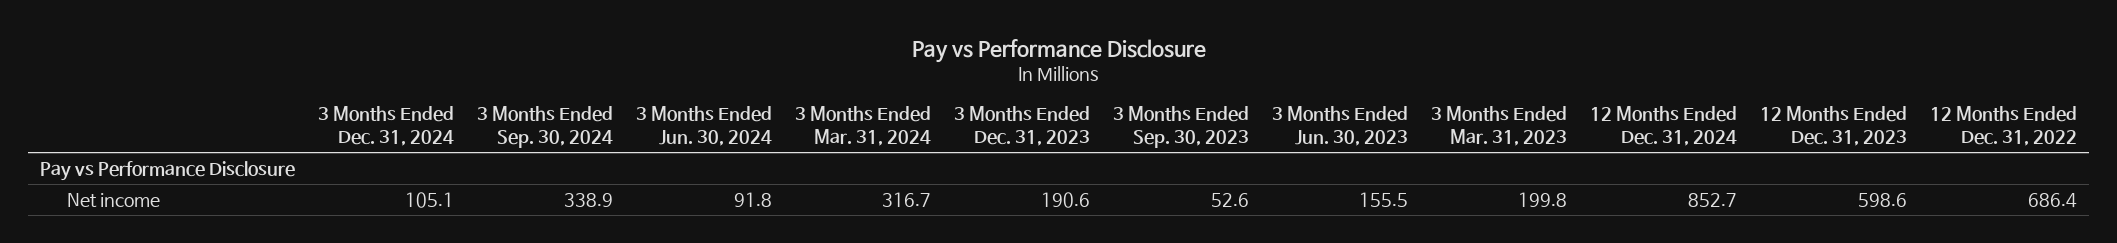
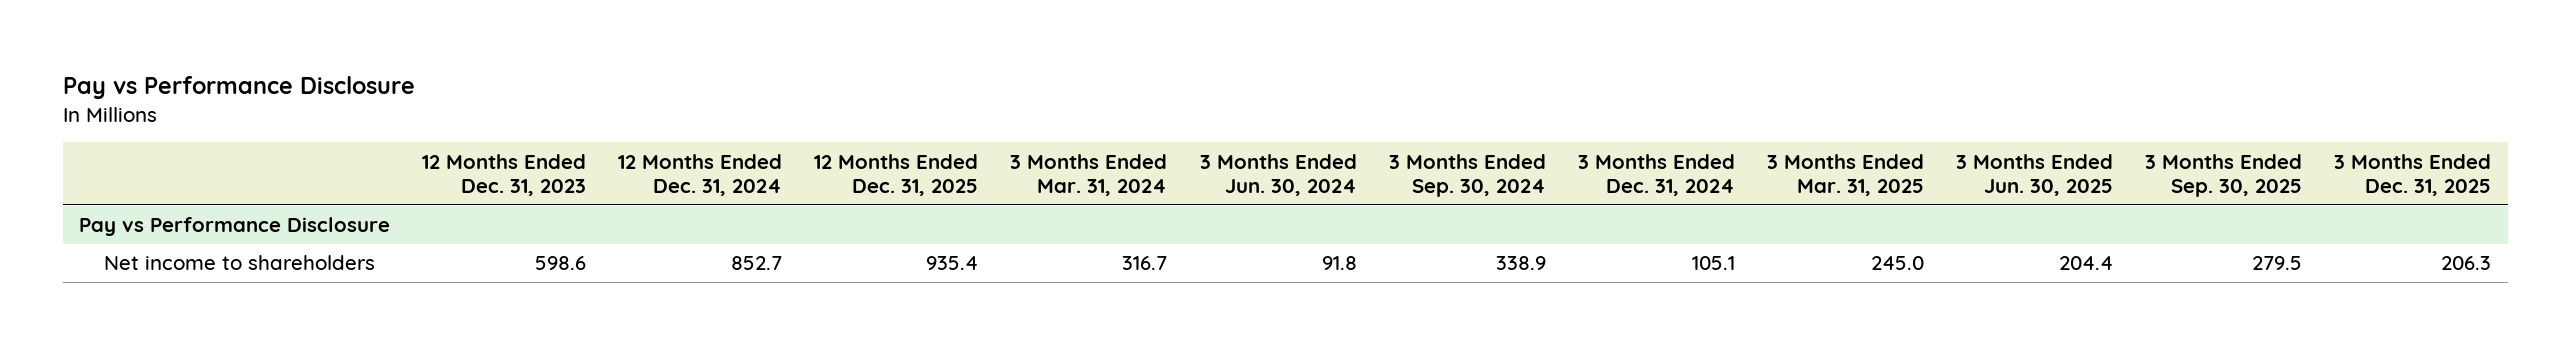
- | 3 Months Ended Dec. 31, 2024 | 3 Months Ended Sep. 30, 2024 | 3 Months Ended Jun. 30, 2024 | 3 Months Ended Mar. 31, 2024 | 3 Months Ended Dec. 31, 2023 | 3 Months Ended Sep. 30, 2023 | 3 Months Ended Jun. 30, 2023 | 3 Months Ended Mar. 31, 2023 | 12 Months Ended Dec. 31, 2024 | 12 Months Ended Dec. 31, 2023 | 12 Months Ended Dec. 31, 2022
+ | 12 Months Ended Dec. 31, 2023 | 12 Months Ended Dec. 31, 2024 | 12 Months Ended Dec. 31, 2025 | 3 Months Ended Mar. 31, 2024 | 3 Months Ended Jun. 30, 2024 | 3 Months Ended Sep. 30, 2024 | 3 Months Ended Dec. 31, 2024 | 3 Months Ended Mar. 31, 2025 | 3 Months Ended Jun. 30, 2025 | 3 Months Ended Sep. 30, 2025 | 3 Months Ended Dec. 31, 2025
- Net income | 105.1 | 338.9 | 91.8 | 316.7 | 190.6 | 52.6 | 155.5 | 199.8 | 852.7 | 598.6 | 686.4
+ Net income to shareholders | 598.6 | 852.7 | 935.4 | 316.7 | 91.8 | 338.9 | 105.1 | 245.0 | 204.4 | 279.5 | 206.3

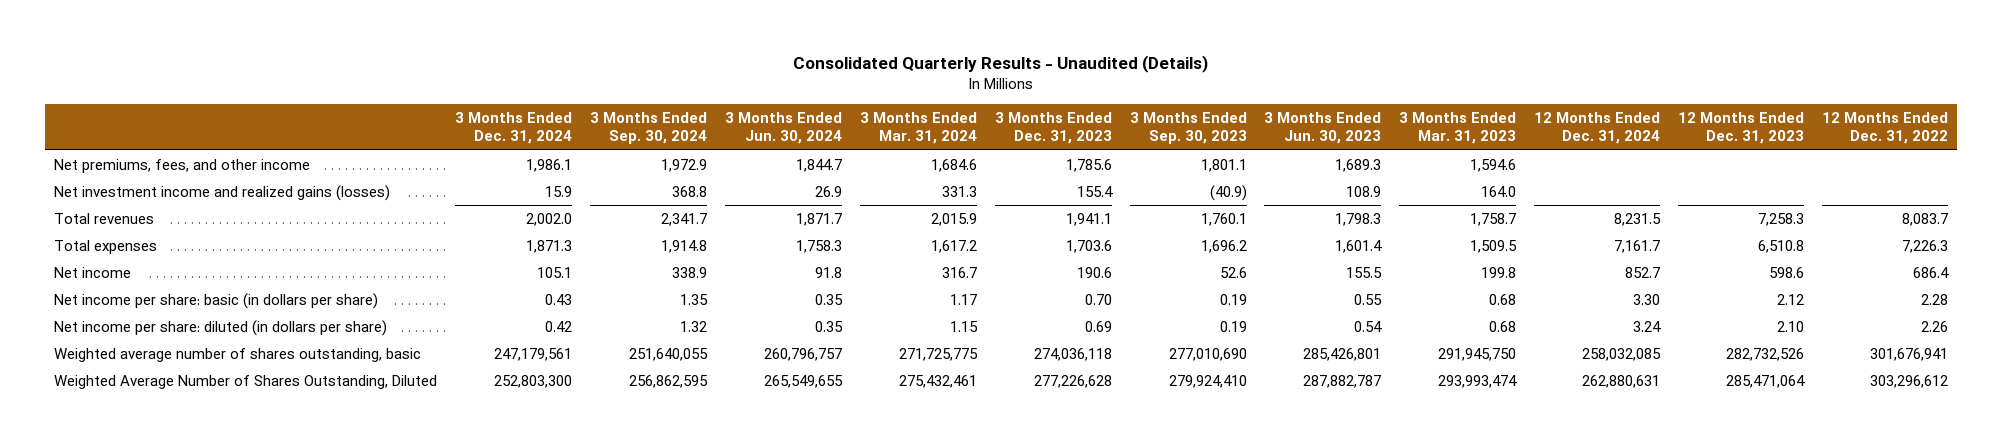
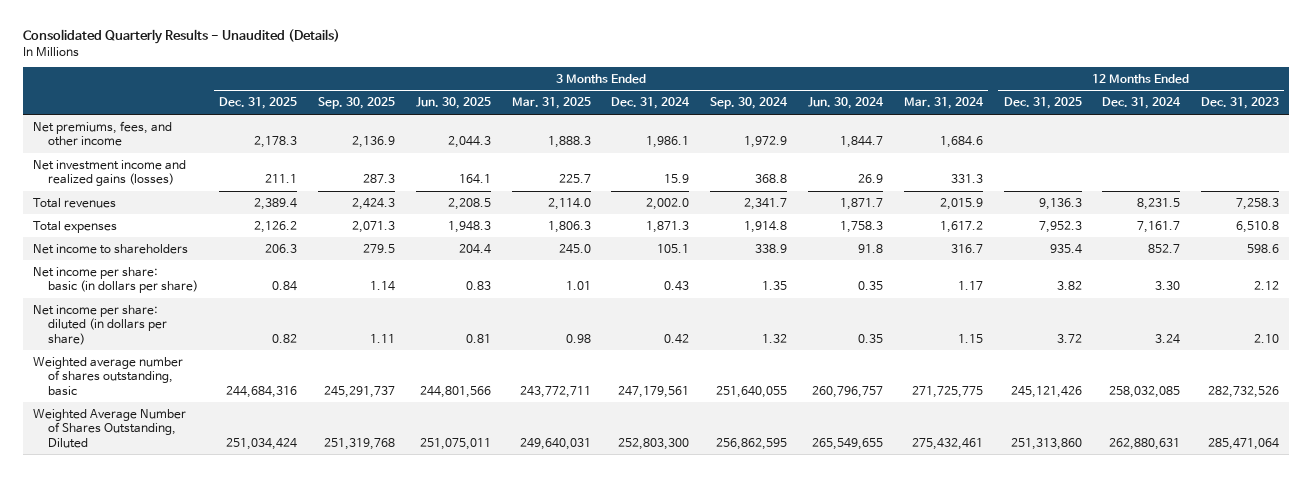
- | 3 Months Ended Dec. 31, 2024 | 3 Months Ended Sep. 30, 2024 | 3 Months Ended Jun. 30, 2024 | 3 Months Ended Mar. 31, 2024 | 3 Months Ended Dec. 31, 2023 | 3 Months Ended Sep. 30, 2023 | 3 Months Ended Jun. 30, 2023 | 3 Months Ended Mar. 31, 2023 | 12 Months Ended Dec. 31, 2024 | 12 Months Ended Dec. 31, 2023 | 12 Months Ended Dec. 31, 2022
+ | 3 Months Ended Dec. 31, 2025 | 3 Months Ended Sep. 30, 2025 | 3 Months Ended Jun. 30, 2025 | 3 Months Ended Mar. 31, 2025 | 3 Months Ended Dec. 31, 2024 | 3 Months Ended Sep. 30, 2024 | 3 Months Ended Jun. 30, 2024 | 3 Months Ended Mar. 31, 2024 | 12 Months Ended Dec. 31, 2025 | 12 Months Ended Dec. 31, 2024 | 12 Months Ended Dec. 31, 2023
- Net income | 105.1 | 338.9 | 91.8 | 316.7 | 190.6 | 52.6 | 155.5 | 199.8 | 852.7 | 598.6 | 686.4
+ Net income to shareholders | 206.3 | 279.5 | 204.4 | 245.0 | 105.1 | 338.9 | 91.8 | 316.7 | 935.4 | 852.7 | 598.6

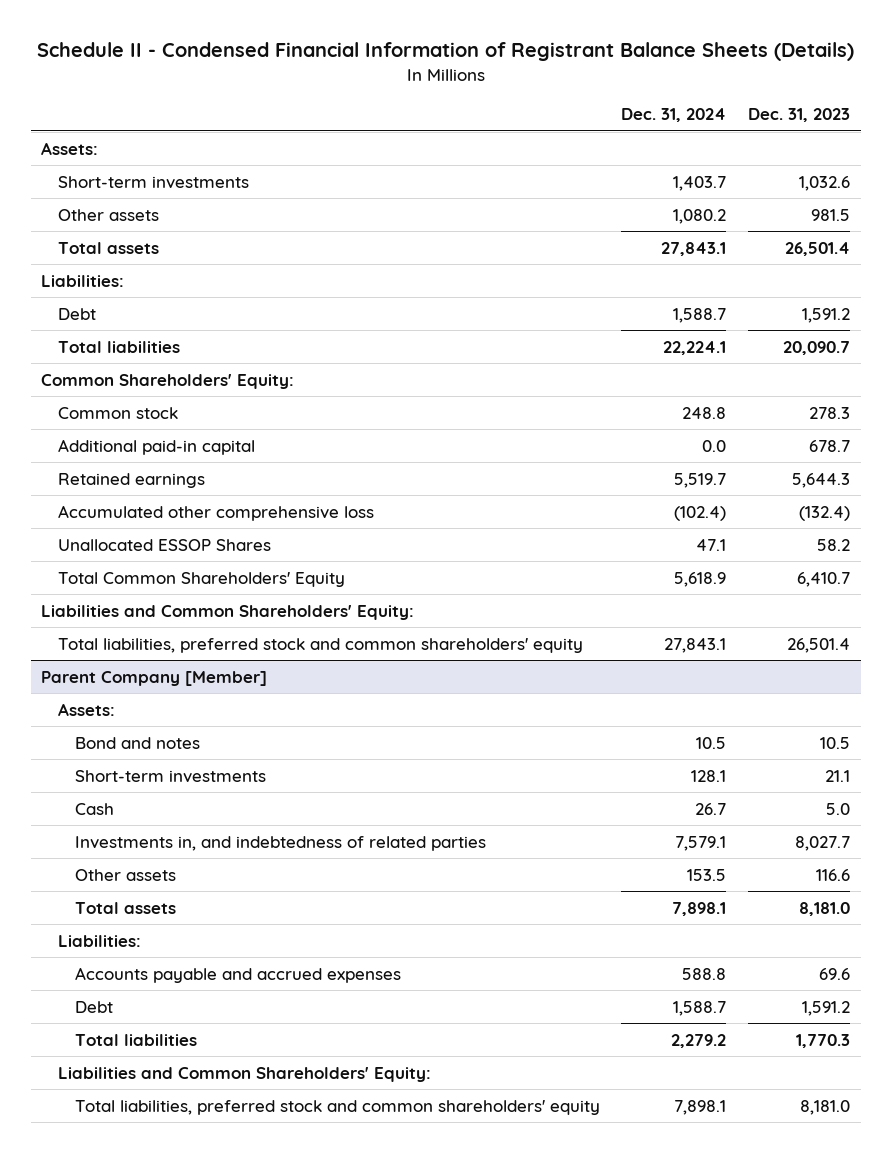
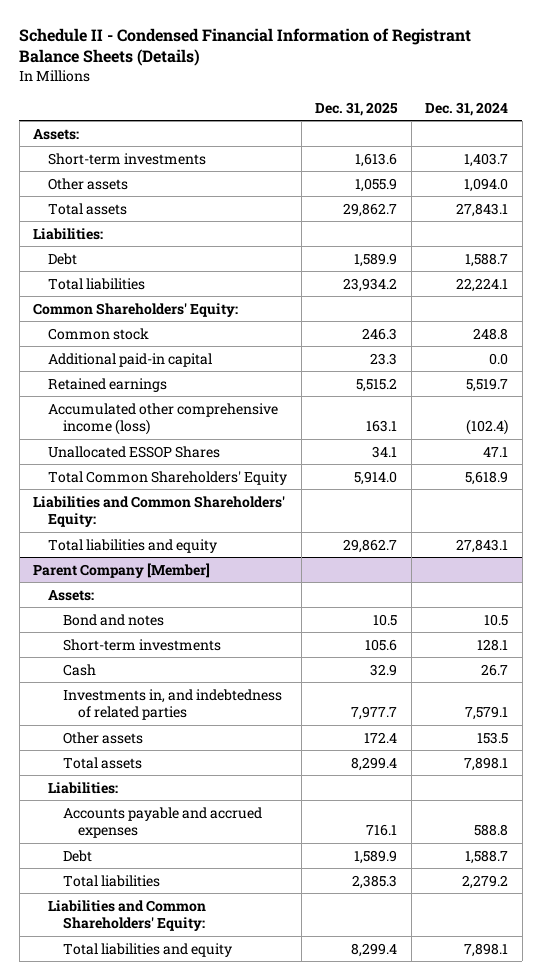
- | Dec. 31, 2024 | Dec. 31, 2023
+ | Dec. 31, 2025 | Dec. 31, 2024
- Other assets | 1,080.2 | 981.5
+ Other assets | 1,055.9 | 1,094.0
- Accumulated other comprehensive loss | (102.4) | (132.4)
+ Accumulated other comprehensive income (loss) | 163.1 | (102.4)
- Total liabilities, preferred stock and common shareholders' equity | 27,843.1 | 26,501.4
+ Total liabilities and equity | 29,862.7 | 27,843.1
@ Parent Company [Member]
- Total liabilities, preferred stock and common shareholders' equity | 7,898.1 | 8,181.0
+ Total liabilities and equity | 8,299.4 | 7,898.1

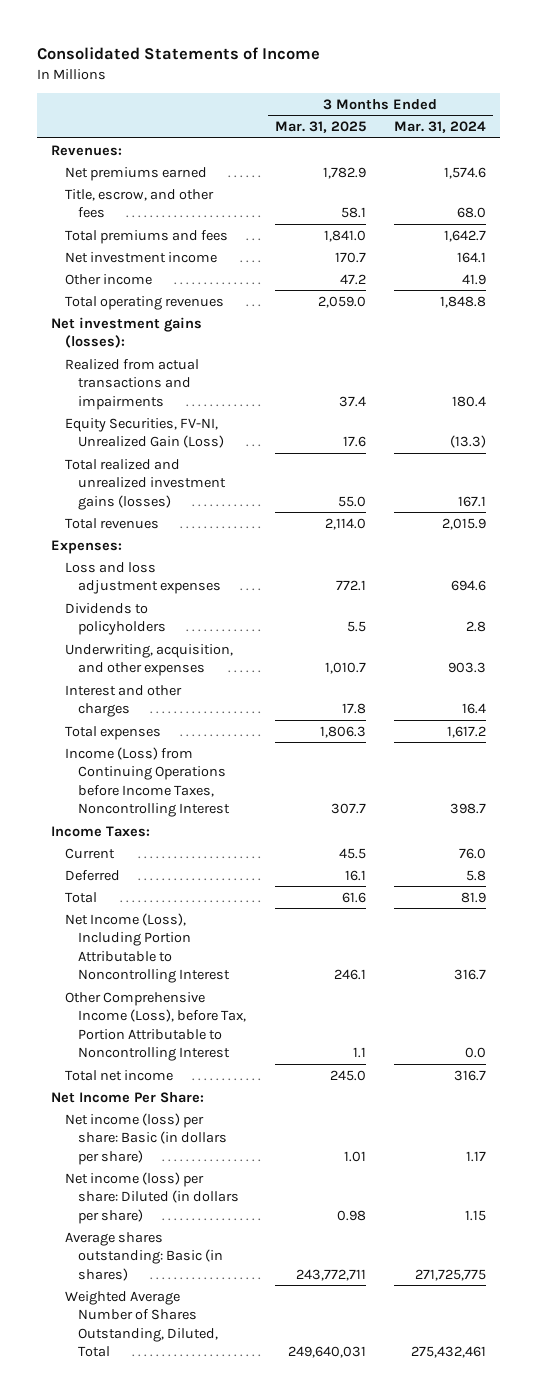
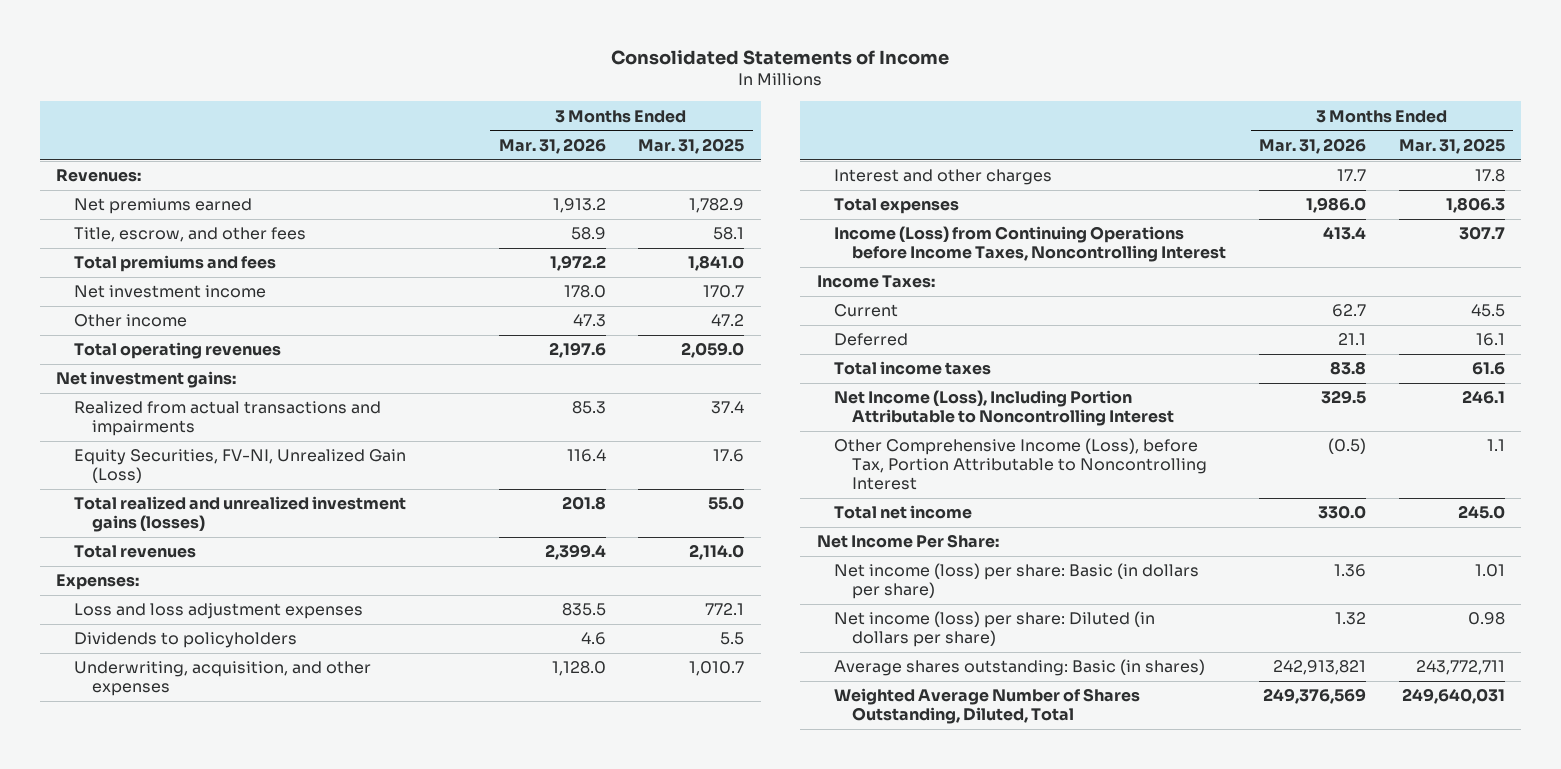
- | 3 Months Ended Mar. 31, 2025 | 3 Months Ended Mar. 31, 2024
+ | 3 Months Ended Mar. 31, 2026 | 3 Months Ended Mar. 31, 2025
- Net investment gains (losses):
+ Net investment gains:
- Total | 61.6 | 81.9
+ Total income taxes | 83.8 | 61.6

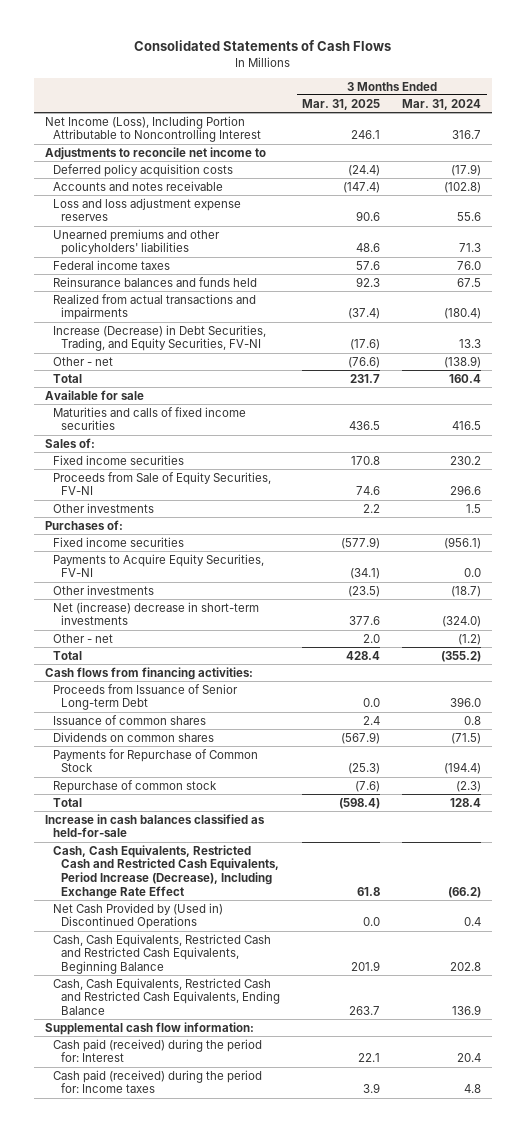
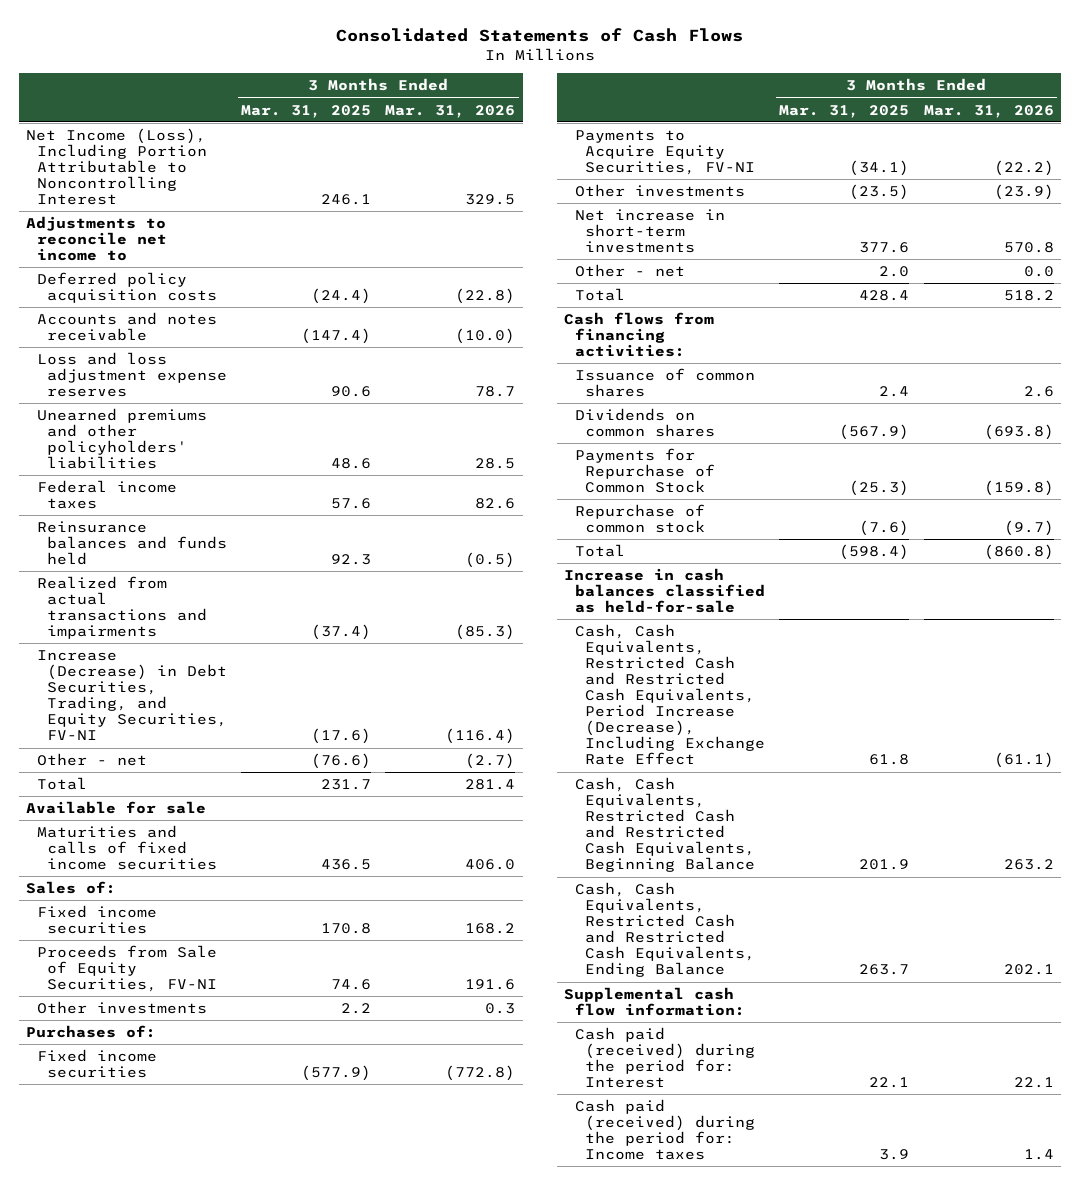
- | 3 Months Ended Mar. 31, 2025 | 3 Months Ended Mar. 31, 2024
+ | 3 Months Ended Mar. 31, 2025 | 3 Months Ended Mar. 31, 2026
- Net (increase) decrease in short-term investments | 377.6 | (324.0)
+ Net increase in short-term investments | 377.6 | 570.8
- Proceeds from Issuance of Senior Long-term Debt | 0.0 | 396.0
- Net Cash Provided by (Used in) Discontinued Operations | 0.0 | 0.4

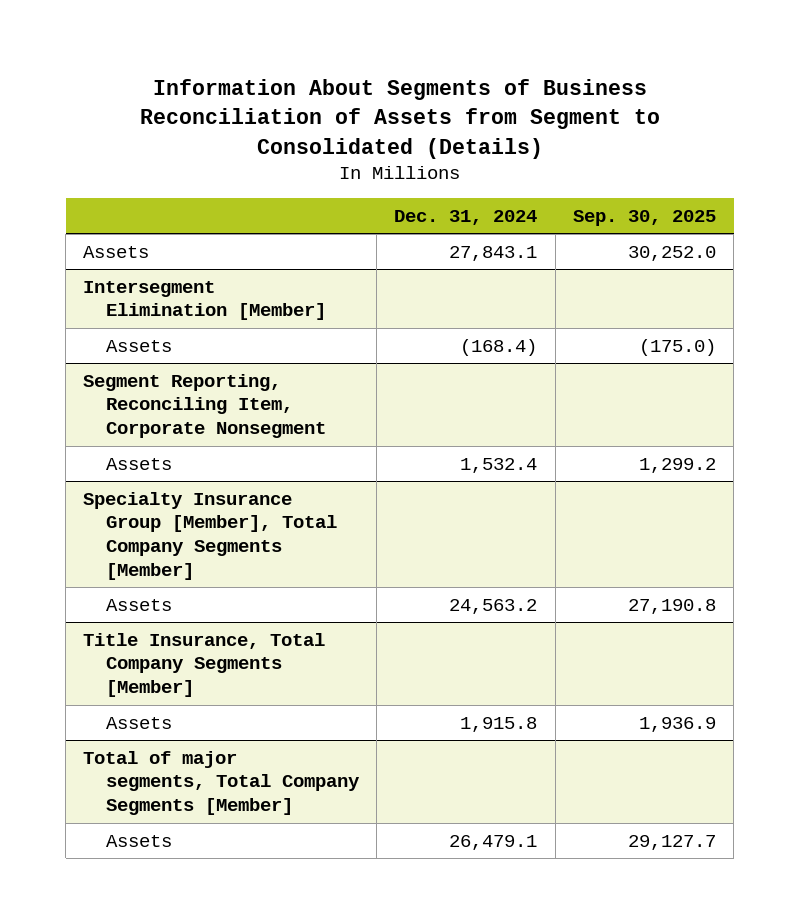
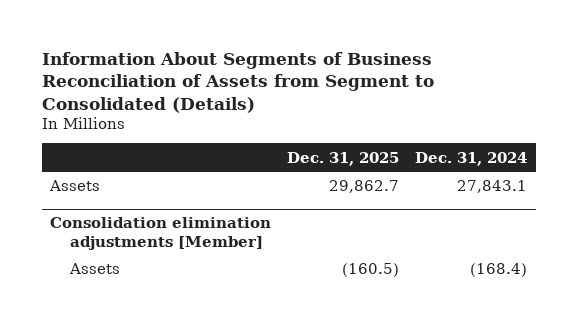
- | Dec. 31, 2024 | Sep. 30, 2025
+ | Dec. 31, 2025 | Dec. 31, 2024
- Intersegment Elimination [Member]
+ Consolidation elimination adjustments [Member]
- Segment Reporting, Reconciling Item, Corporate Nonsegment
- Assets | 1,532.4 | 1,299.2
- Specialty Insurance Group [Member], Total Company Segments [Member]
- Assets | 24,563.2 | 27,190.8
- Title Insurance, Total Company Segments [Member]
- Assets | 1,915.8 | 1,936.9
- Total of major segments, Total Company Segments [Member]
- Assets | 26,479.1 | 29,127.7

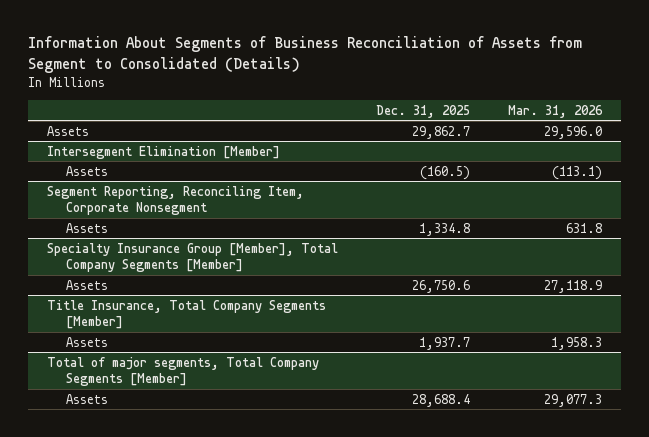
- | Dec. 31, 2025 | Dec. 31, 2024
+ | Dec. 31, 2025 | Mar. 31, 2026
- Consolidation elimination adjustments [Member]
+ Intersegment Elimination [Member]
+ Segment Reporting, Reconciling Item, Corporate Nonsegment
+ Assets | 1,334.8 | 631.8
+ Specialty Insurance Group [Member], Total Company Segments [Member]
+ Assets | 26,750.6 | 27,118.9
+ Title Insurance, Total Company Segments [Member]
+ Assets | 1,937.7 | 1,958.3
+ Total of major segments, Total Company Segments [Member]
+ Assets | 28,688.4 | 29,077.3

